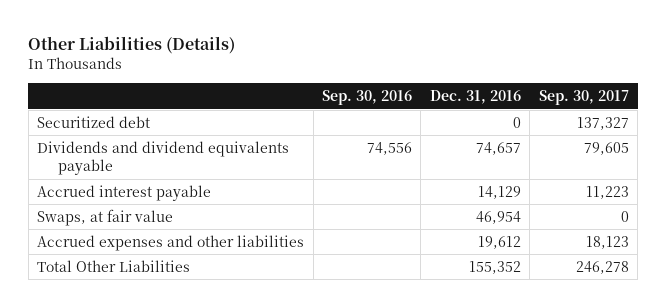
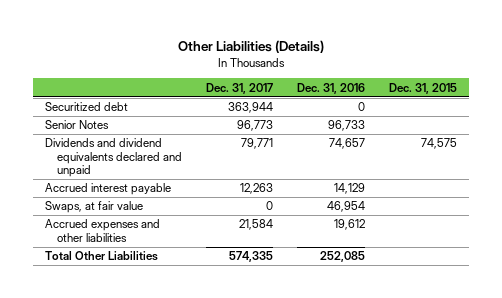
- | Sep. 30, 2016 | Dec. 31, 2016 | Sep. 30, 2017
+ | Dec. 31, 2017 | Dec. 31, 2016 | Dec. 31, 2015
- Dividends and dividend equivalents payable | 74,556 | 74,657 | 79,605
+ Senior Notes | 96,773 | 96,733 |
+ Dividends and dividend equivalents declared and unpaid | 79,771 | 74,657 | 74,575
- Total Other Liabilities | | 155,352 | 246,278
+ Total Other Liabilities | 574,335 | 252,085 |

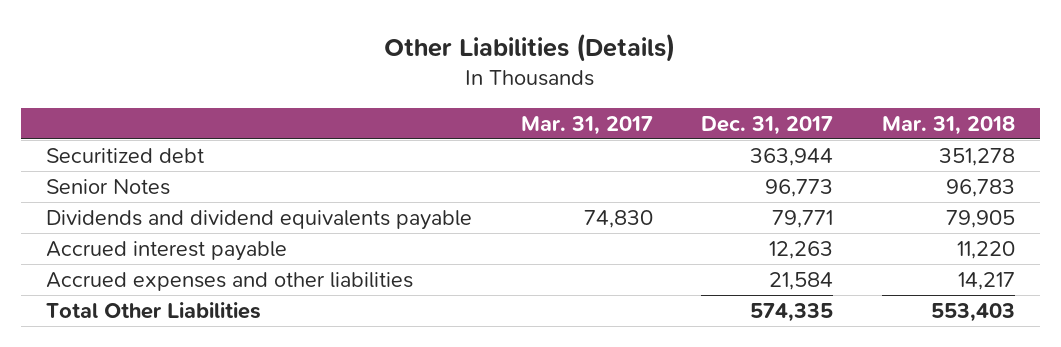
- | Dec. 31, 2017 | Dec. 31, 2016 | Dec. 31, 2015
+ | Mar. 31, 2017 | Dec. 31, 2017 | Mar. 31, 2018
- Dividends and dividend equivalents declared and unpaid | 79,771 | 74,657 | 74,575
+ Dividends and dividend equivalents payable | 74,830 | 79,771 | 79,905
- Swaps, at fair value | 0 | 46,954 |

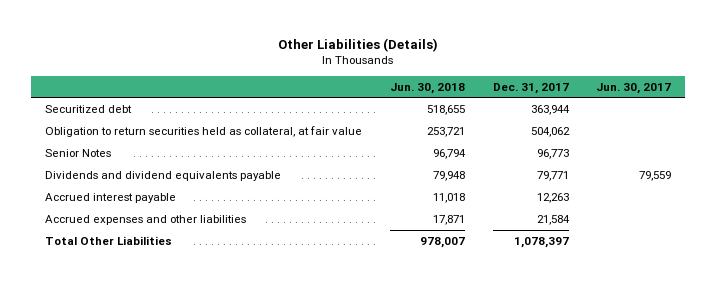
- | Mar. 31, 2017 | Dec. 31, 2017 | Mar. 31, 2018
+ | Jun. 30, 2018 | Dec. 31, 2017 | Jun. 30, 2017
+ Obligation to return securities held as collateral, at fair value | 253,721 | 504,062 |
- Total Other Liabilities | | 574,335 | 553,403
+ Total Other Liabilities | 978,007 | 1,078,397 |

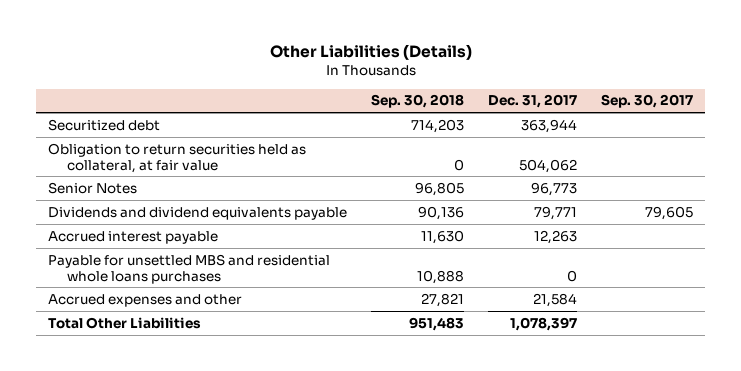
- | Jun. 30, 2018 | Dec. 31, 2017 | Jun. 30, 2017
+ | Sep. 30, 2018 | Dec. 31, 2017 | Sep. 30, 2017
- Accrued expenses and other liabilities | 17,871 | 21,584 |
+ Payable for unsettled MBS and residential whole loans purchases | 10,888 | 0 |
+ Accrued expenses and other | 27,821 | 21,584 |

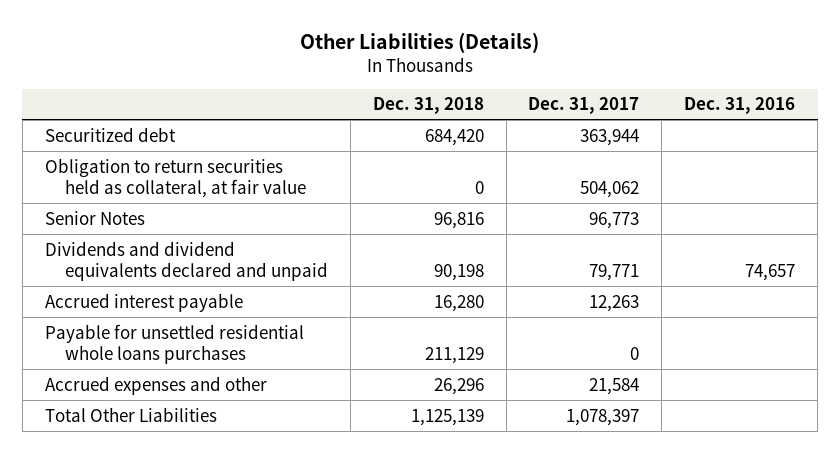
- | Sep. 30, 2018 | Dec. 31, 2017 | Sep. 30, 2017
+ | Dec. 31, 2018 | Dec. 31, 2017 | Dec. 31, 2016
- Dividends and dividend equivalents payable | 90,136 | 79,771 | 79,605
+ Dividends and dividend equivalents declared and unpaid | 90,198 | 79,771 | 74,657
- Payable for unsettled MBS and residential whole loans purchases | 10,888 | 0 |
+ Payable for unsettled residential whole loans purchases | 211,129 | 0 |

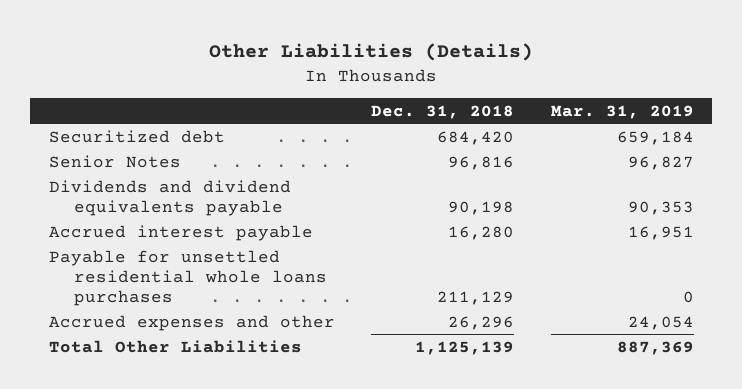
- | Dec. 31, 2018 | Dec. 31, 2017 | Dec. 31, 2016
+ | Dec. 31, 2018 | Mar. 31, 2019
- Obligation to return securities held as collateral, at fair value | 0 | 504,062 |
- Dividends and dividend equivalents declared and unpaid | 90,198 | 79,771 | 74,657
+ Dividends and dividend equivalents payable | 90,198 | 90,353

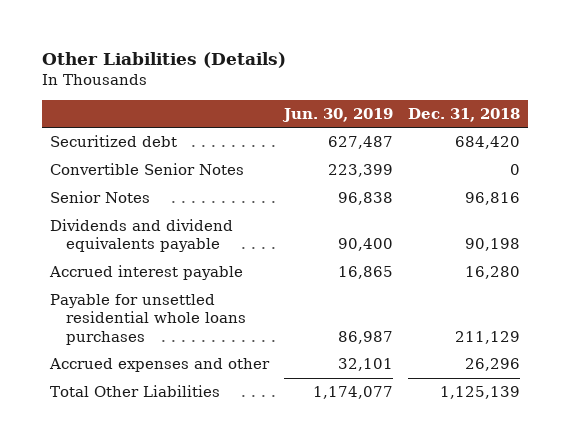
- | Dec. 31, 2018 | Mar. 31, 2019
+ | Jun. 30, 2019 | Dec. 31, 2018
+ Convertible Senior Notes | 223,399 | 0

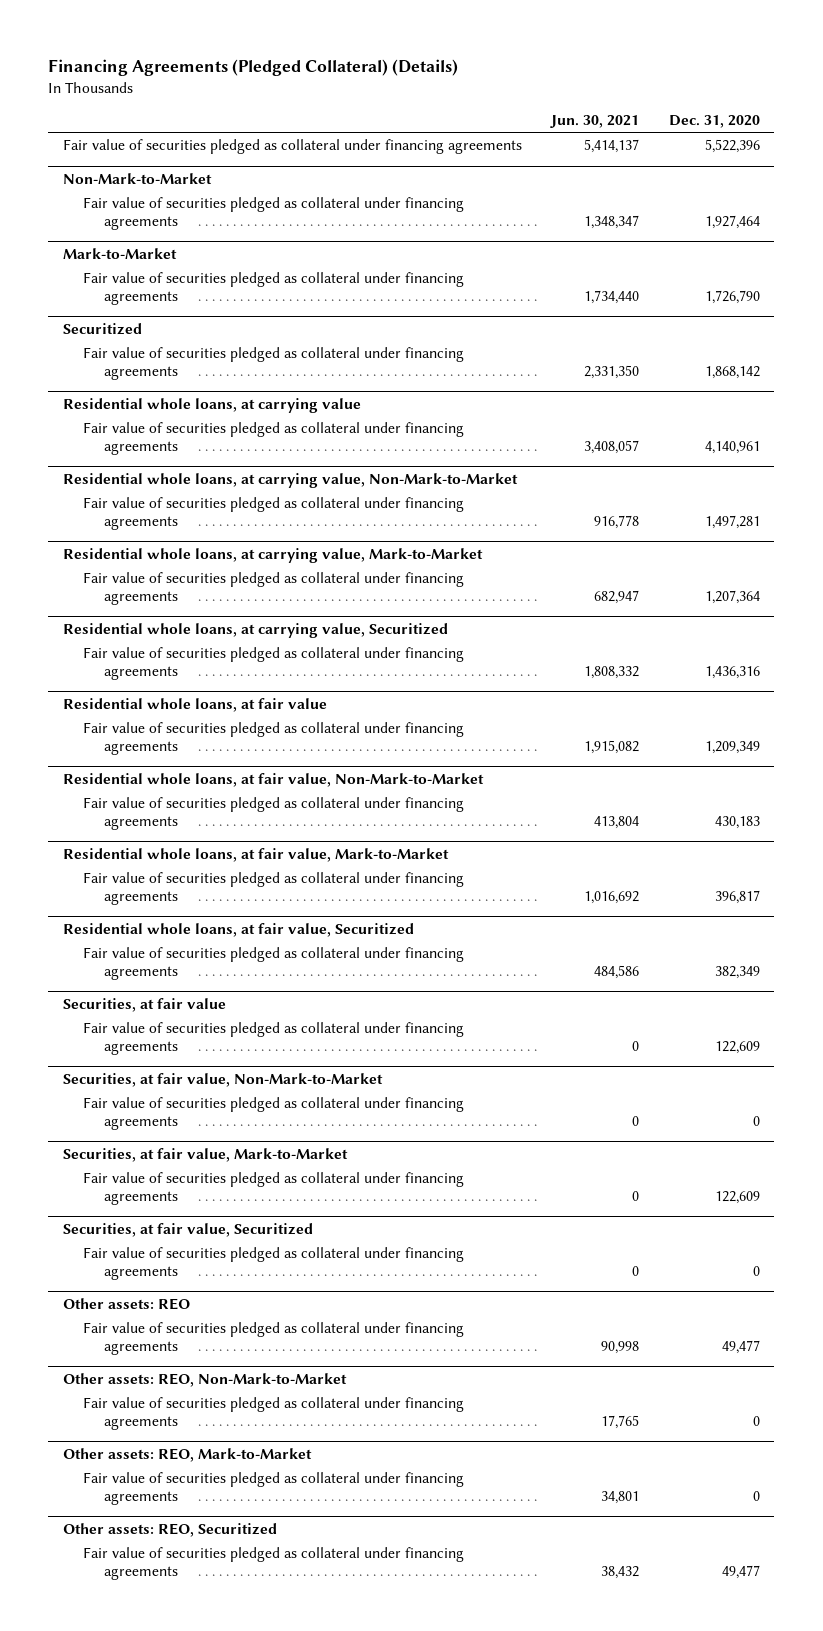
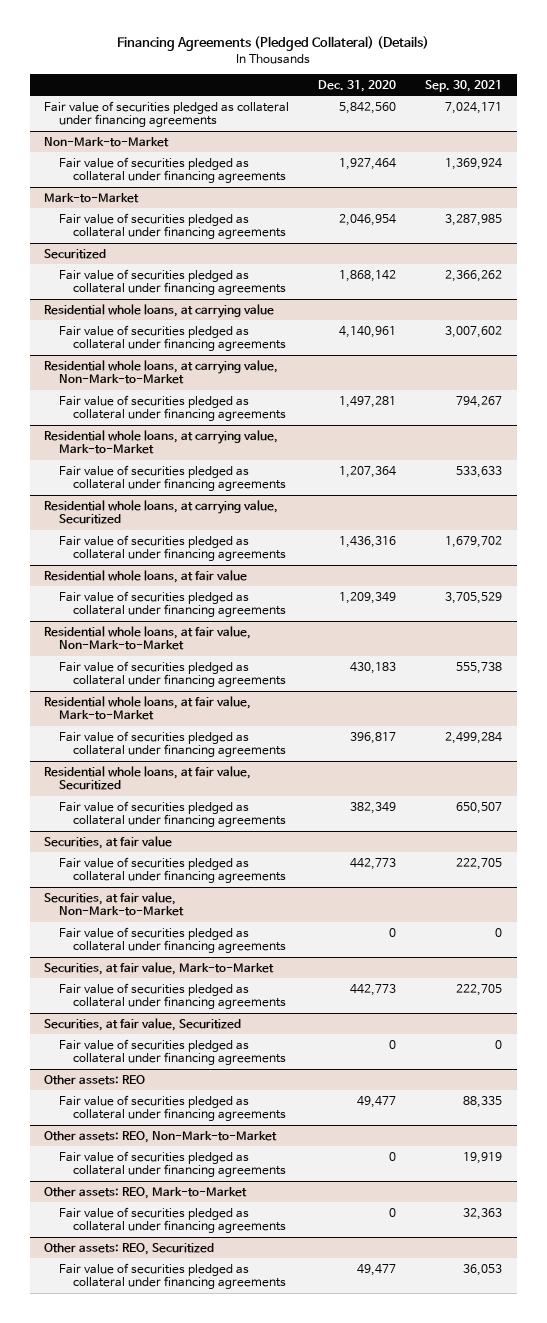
- | Jun. 30, 2021 | Dec. 31, 2020
+ | Dec. 31, 2020 | Sep. 30, 2021
- Fair value of securities pledged as collateral under financing agreements | 5,414,137 | 5,522,396
+ Fair value of securities pledged as collateral under financing agreements | 5,842,560 | 7,024,171
@ Mark-to-Market
- Fair value of securities pledged as collateral under financing agreements | 1,734,440 | 1,726,790
+ Fair value of securities pledged as collateral under financing agreements | 2,046,954 | 3,287,985
@ Securities, at fair value
- Fair value of securities pledged as collateral under financing agreements | 0 | 122,609
+ Fair value of securities pledged as collateral under financing agreements | 442,773 | 222,705
@ Securities, at fair value, Mark-to-Market
- Fair value of securities pledged as collateral under financing agreements | 0 | 122,609
+ Fair value of securities pledged as collateral under financing agreements | 442,773 | 222,705

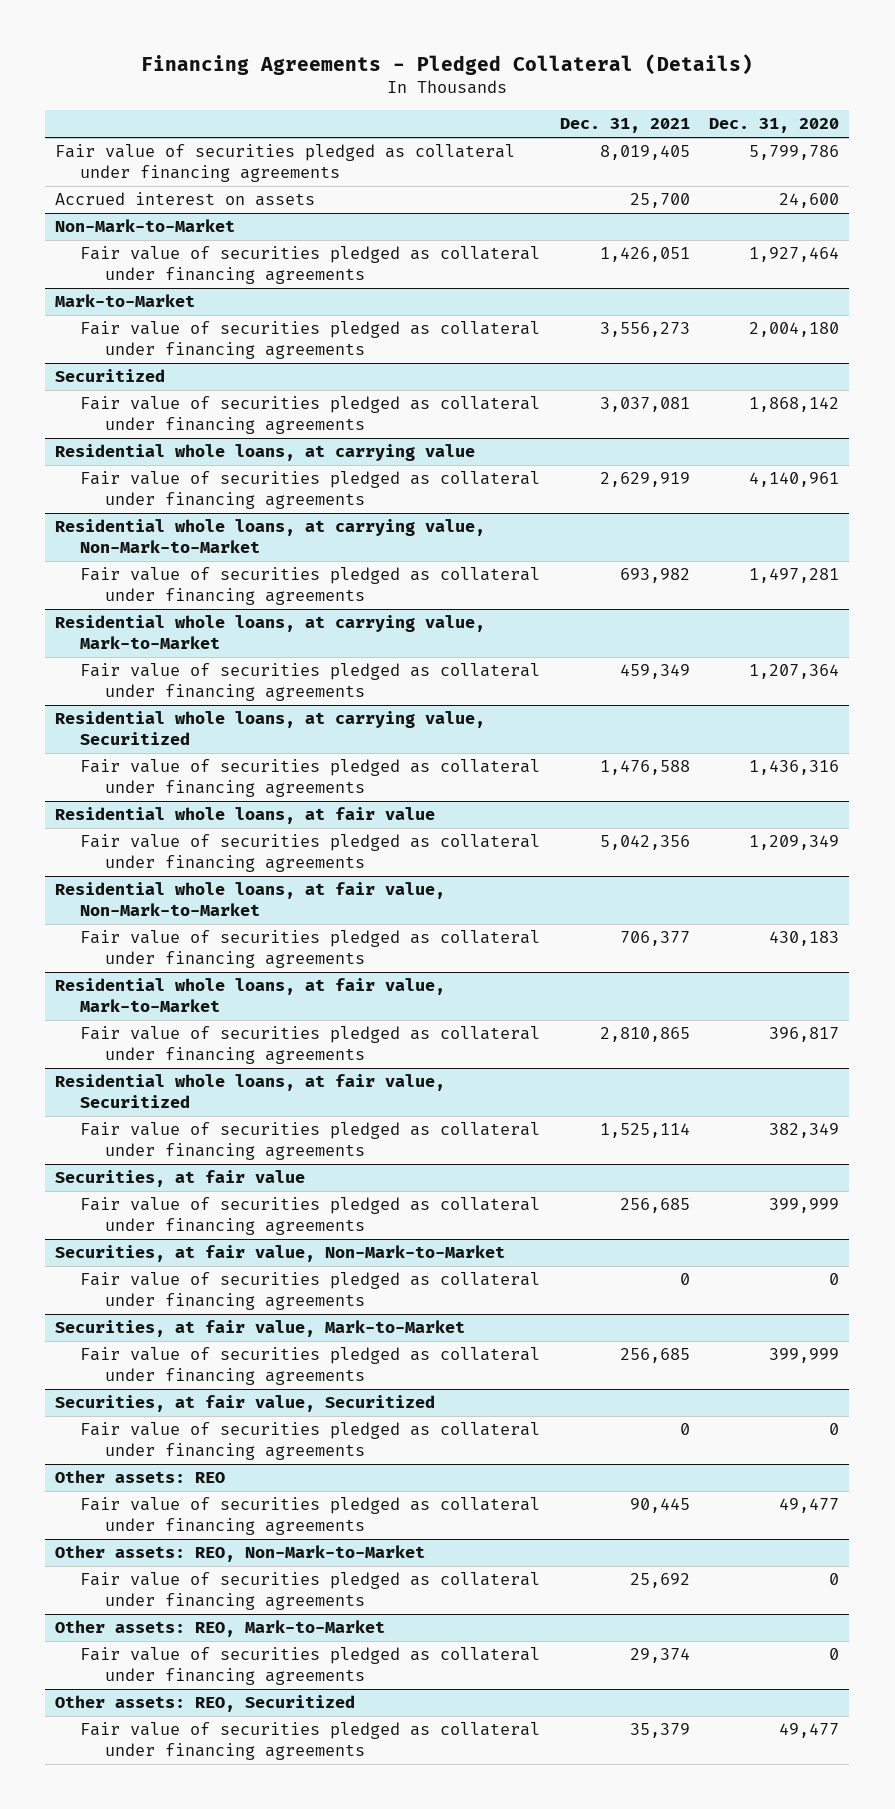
- Financing Agreements (Pledged Collateral) (Details)
+ Financing Agreements - Pledged Collateral (Details)
- | Dec. 31, 2020 | Sep. 30, 2021
+ | Dec. 31, 2021 | Dec. 31, 2020
- Fair value of securities pledged as collateral under financing agreements | 5,842,560 | 7,024,171
+ Fair value of securities pledged as collateral under financing agreements | 8,019,405 | 5,799,786
+ Accrued interest on assets | 25,700 | 24,600
@ Mark-to-Market
- Fair value of securities pledged as collateral under financing agreements | 2,046,954 | 3,287,985
+ Fair value of securities pledged as collateral under financing agreements | 3,556,273 | 2,004,180
@ Securities, at fair value
- Fair value of securities pledged as collateral under financing agreements | 442,773 | 222,705
+ Fair value of securities pledged as collateral under financing agreements | 256,685 | 399,999
@ Securities, at fair value, Mark-to-Market
- Fair value of securities pledged as collateral under financing agreements | 442,773 | 222,705
+ Fair value of securities pledged as collateral under financing agreements | 256,685 | 399,999

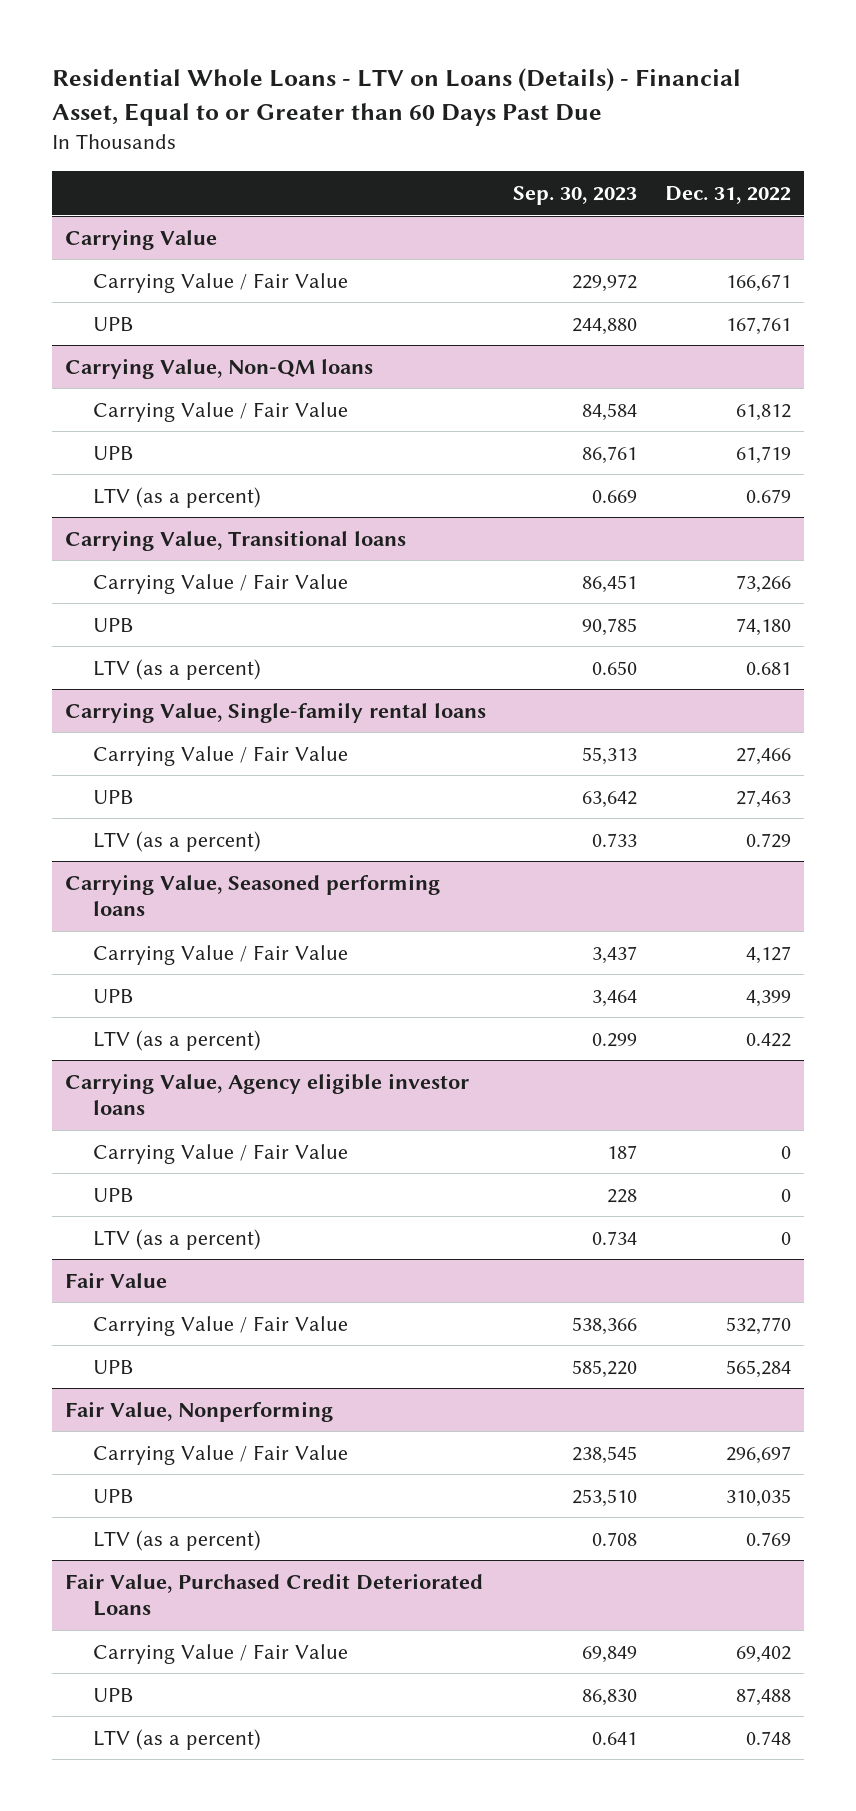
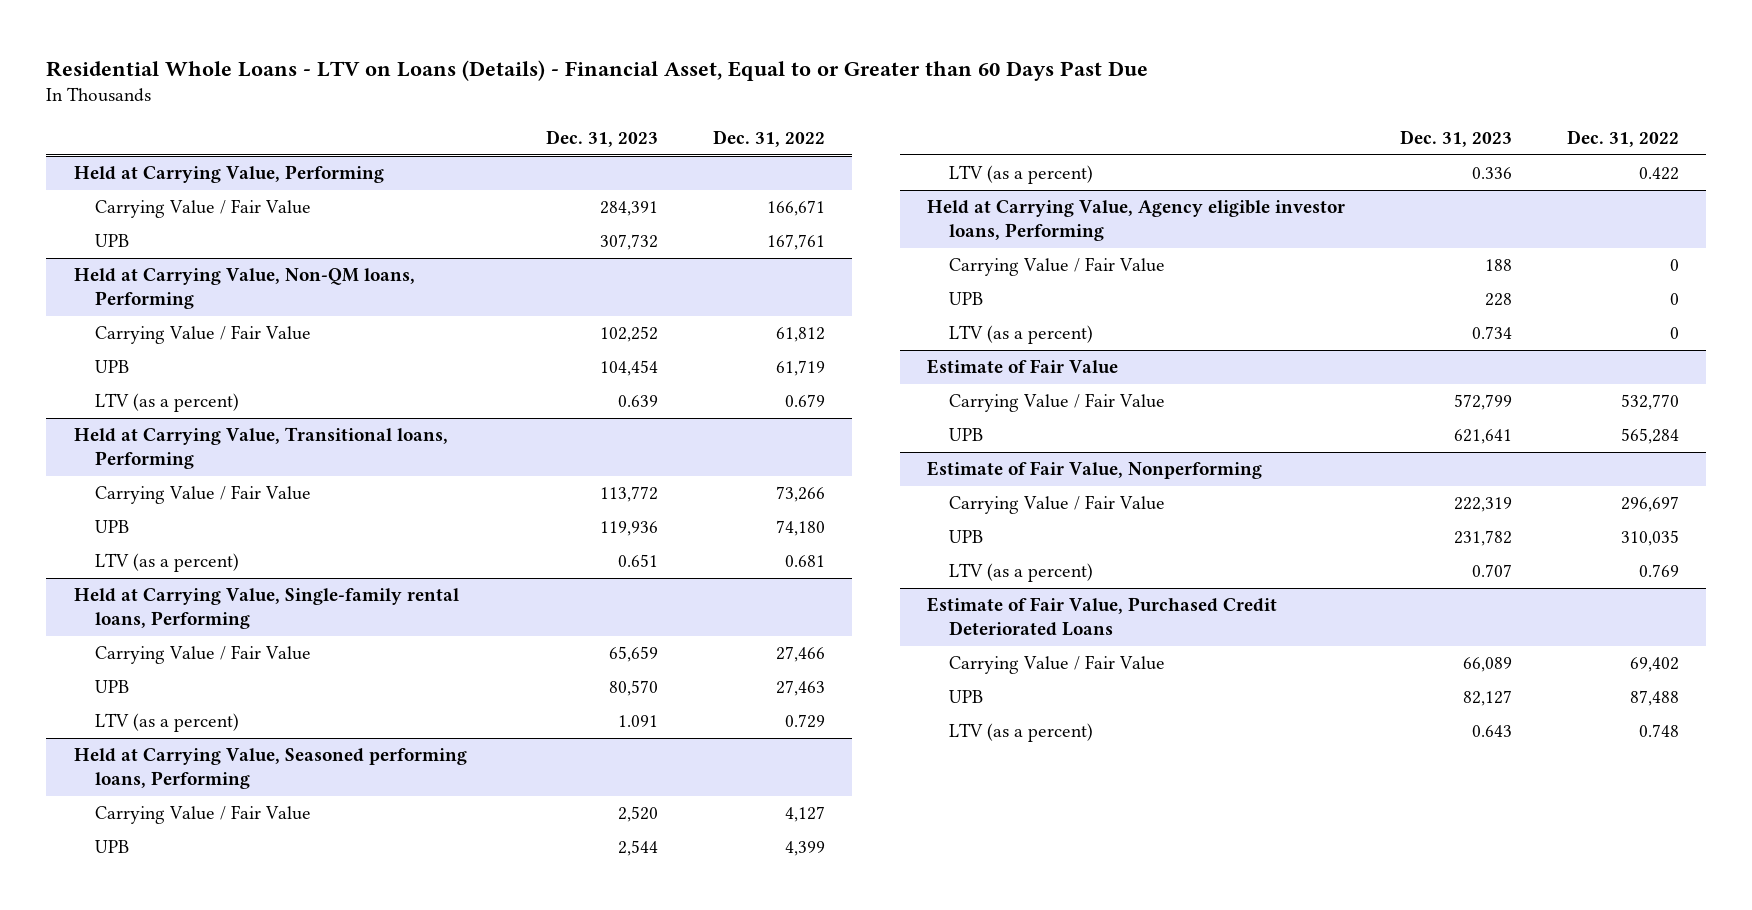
- | Sep. 30, 2023 | Dec. 31, 2022
+ | Dec. 31, 2023 | Dec. 31, 2022
- Carrying Value
+ Held at Carrying Value, Performing
- Carrying Value, Non-QM loans
+ Held at Carrying Value, Non-QM loans, Performing
- Carrying Value, Transitional loans
+ Held at Carrying Value, Transitional loans, Performing
- Carrying Value, Single-family rental loans
+ Held at Carrying Value, Single-family rental loans, Performing
- Carrying Value, Seasoned performing loans
+ Held at Carrying Value, Seasoned performing loans, Performing
- Carrying Value, Agency eligible investor loans
+ Held at Carrying Value, Agency eligible investor loans, Performing
- Fair Value
+ Estimate of Fair Value
- Fair Value, Nonperforming
+ Estimate of Fair Value, Nonperforming
- Fair Value, Purchased Credit Deteriorated Loans
+ Estimate of Fair Value, Purchased Credit Deteriorated Loans

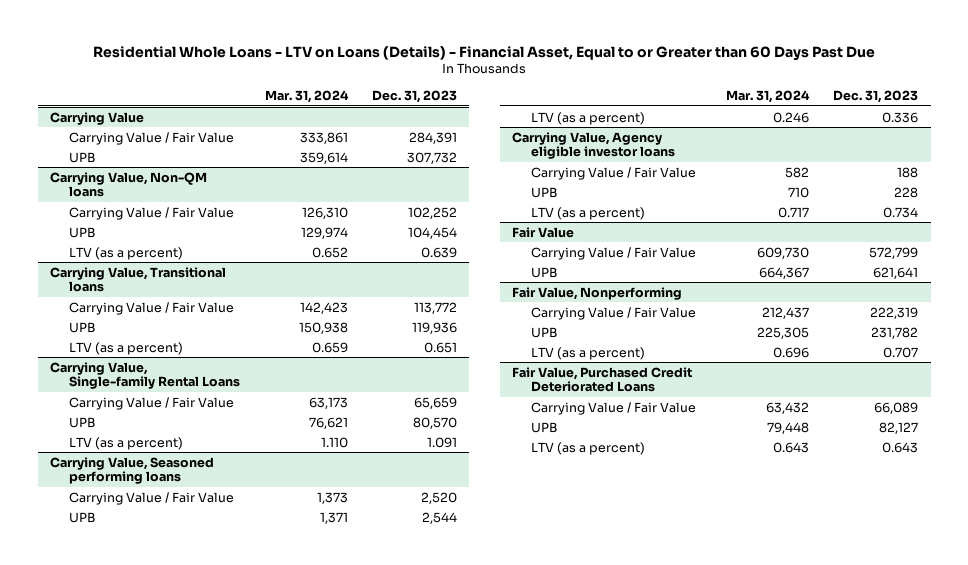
- | Dec. 31, 2023 | Dec. 31, 2022
+ | Mar. 31, 2024 | Dec. 31, 2023
- Held at Carrying Value, Performing
+ Carrying Value
- Held at Carrying Value, Non-QM loans, Performing
+ Carrying Value, Non-QM loans
- Held at Carrying Value, Transitional loans, Performing
+ Carrying Value, Transitional loans
- Held at Carrying Value, Single-family rental loans, Performing
+ Carrying Value, Single-family Rental Loans
- Held at Carrying Value, Seasoned performing loans, Performing
+ Carrying Value, Seasoned performing loans
- Held at Carrying Value, Agency eligible investor loans, Performing
+ Carrying Value, Agency eligible investor loans
- Estimate of Fair Value
+ Fair Value
- Estimate of Fair Value, Nonperforming
+ Fair Value, Nonperforming
- Estimate of Fair Value, Purchased Credit Deteriorated Loans
+ Fair Value, Purchased Credit Deteriorated Loans

